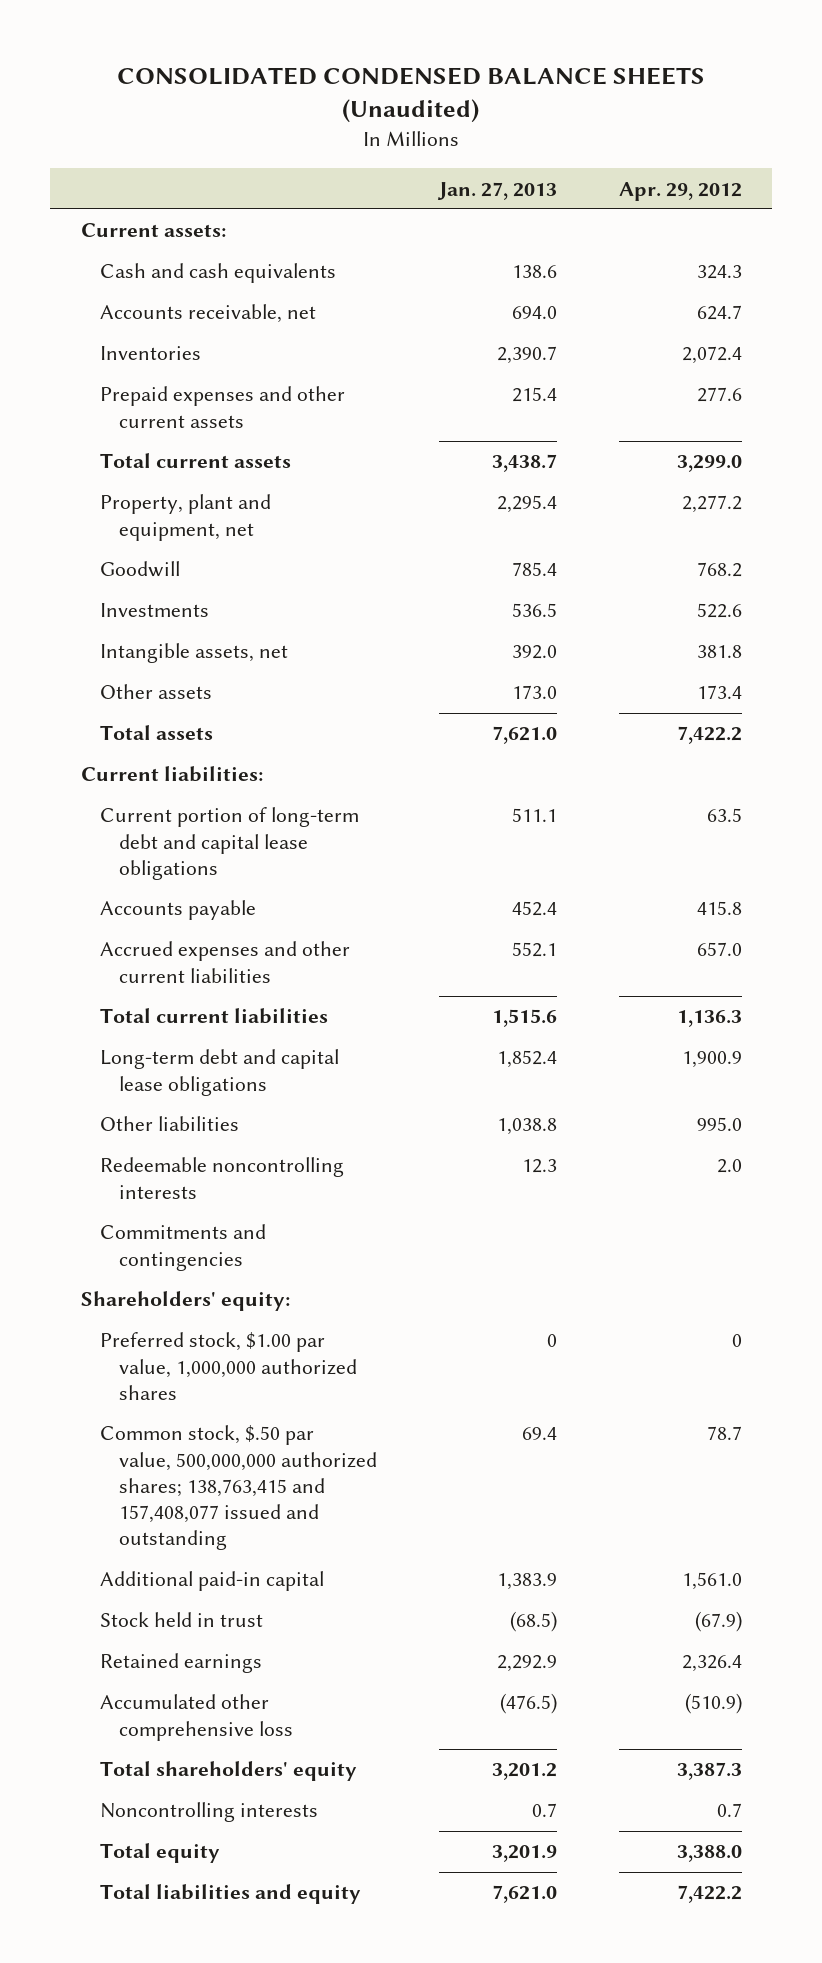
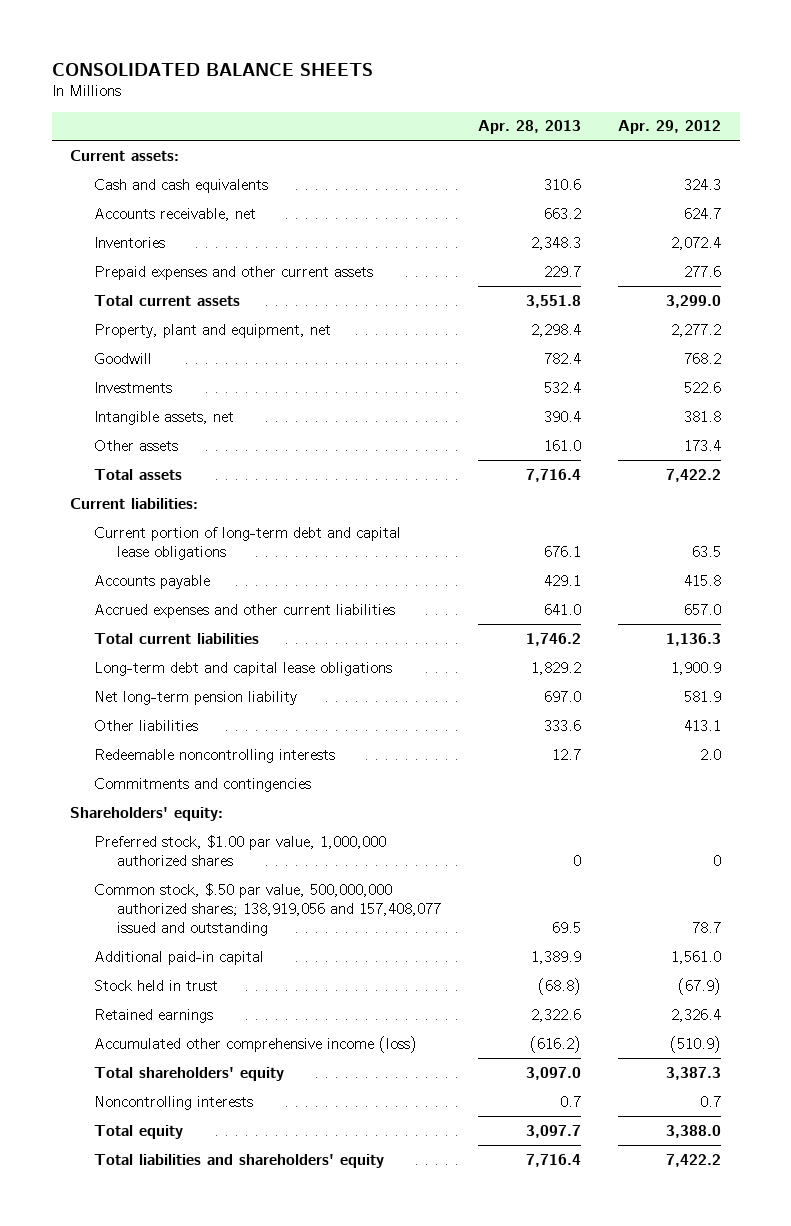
- CONSOLIDATED CONDENSED BALANCE SHEETS (Unaudited)
+ CONSOLIDATED BALANCE SHEETS
- | Jan. 27, 2013 | Apr. 29, 2012
+ | Apr. 28, 2013 | Apr. 29, 2012
- Other liabilities | 1,038.8 | 995.0
+ Net long-term pension liability | 697.0 | 581.9
+ Other liabilities | 333.6 | 413.1
- Common stock, $.50 par value, 500,000,000 authorized shares; 138,763,415 and 157,408,077 issued and outstanding | 69.4 | 78.7
+ Common stock, $.50 par value, 500,000,000 authorized shares; 138,919,056 and 157,408,077 issued and outstanding | 69.5 | 78.7
- Accumulated other comprehensive loss | (476.5) | (510.9)
+ Accumulated other comprehensive income (loss) | (616.2) | (510.9)
- Total liabilities and equity | 7,621.0 | 7,422.2
+ Total liabilities and shareholders' equity | 7,716.4 | 7,422.2

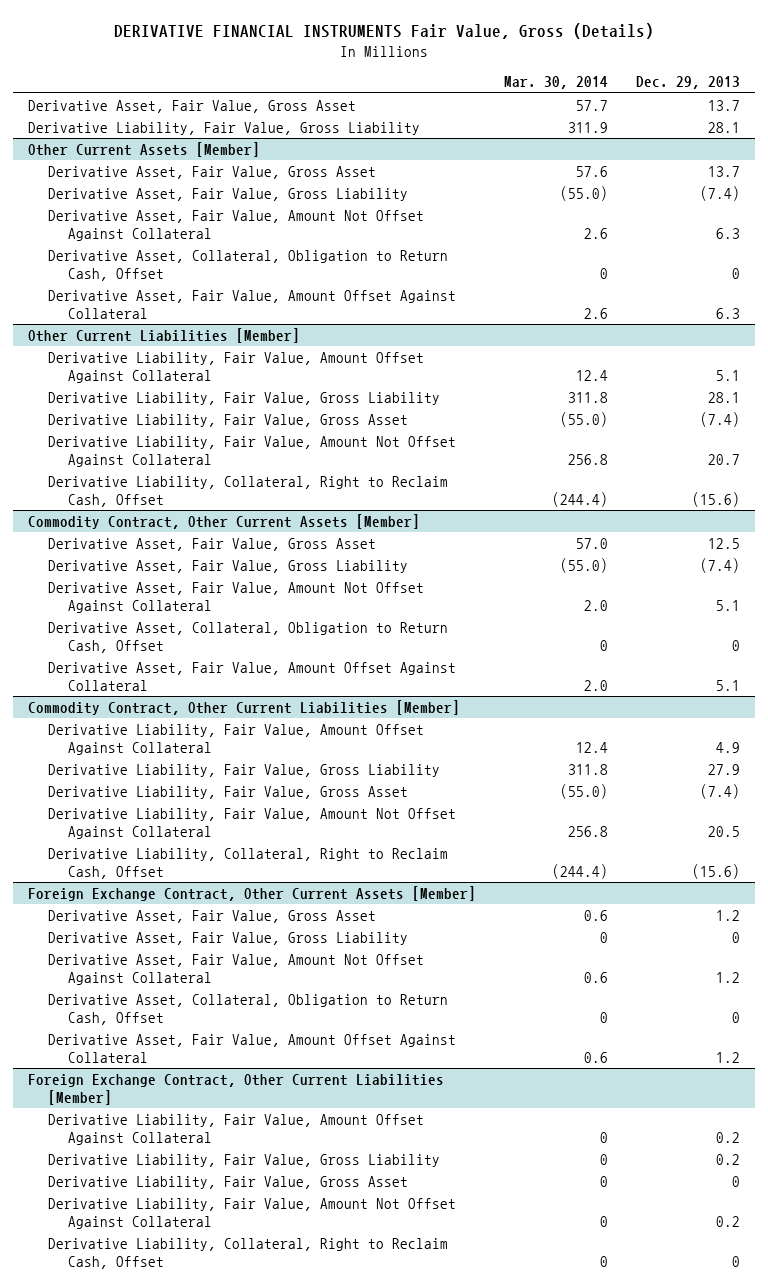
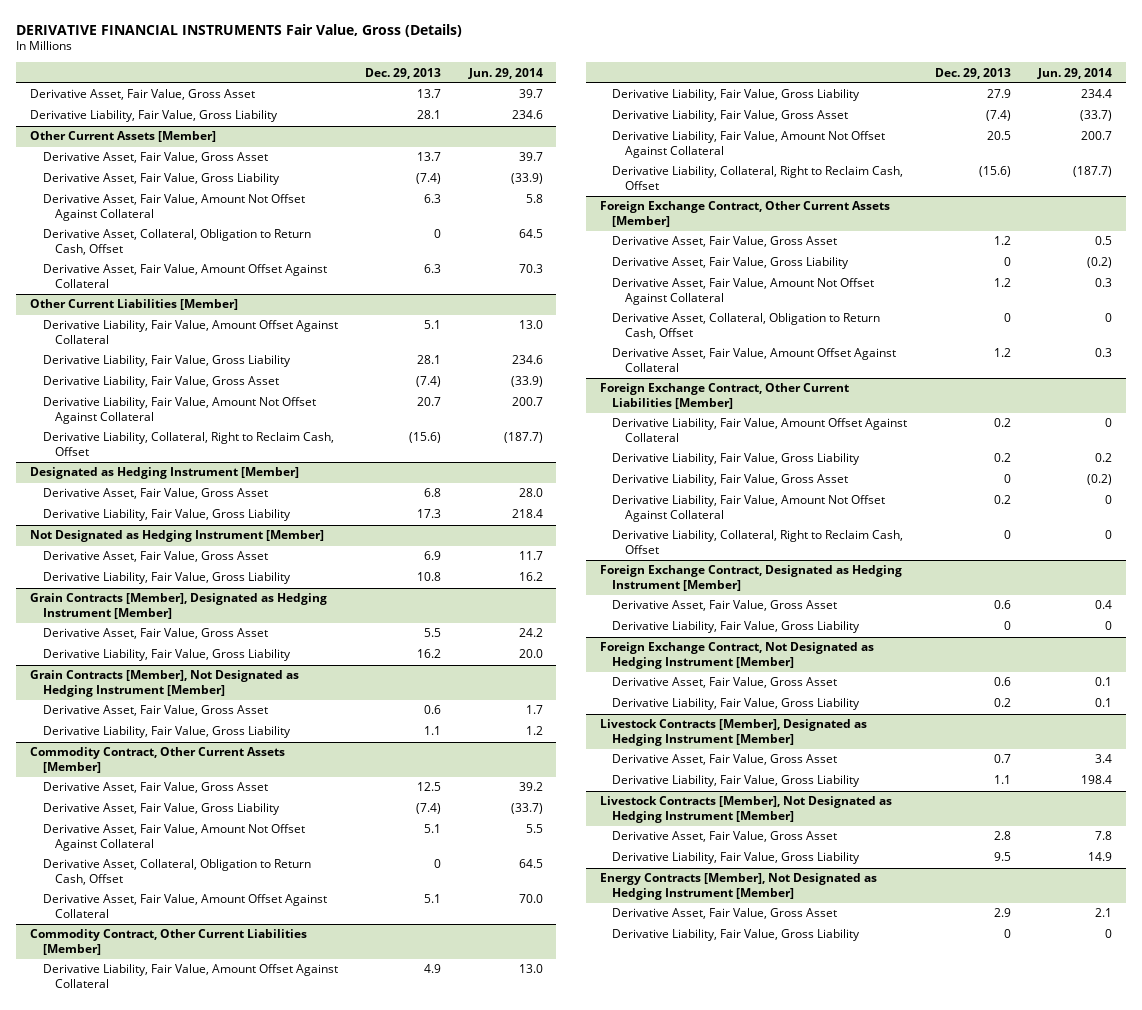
- | Mar. 30, 2014 | Dec. 29, 2013
+ | Dec. 29, 2013 | Jun. 29, 2014
+ Designated as Hedging Instrument [Member]
+ Derivative Asset, Fair Value, Gross Asset | 6.8 | 28.0
+ Derivative Liability, Fair Value, Gross Liability | 17.3 | 218.4
+ Not Designated as Hedging Instrument [Member]
+ Derivative Asset, Fair Value, Gross Asset | 6.9 | 11.7
+ Derivative Liability, Fair Value, Gross Liability | 10.8 | 16.2
+ Grain Contracts [Member], Designated as Hedging Instrument [Member]
+ Derivative Asset, Fair Value, Gross Asset | 5.5 | 24.2
+ Derivative Liability, Fair Value, Gross Liability | 16.2 | 20.0
+ Grain Contracts [Member], Not Designated as Hedging Instrument [Member]
+ Derivative Asset, Fair Value, Gross Asset | 0.6 | 1.7
+ Derivative Liability, Fair Value, Gross Liability | 1.1 | 1.2
+ Foreign Exchange Contract, Designated as Hedging Instrument [Member]
+ Derivative Asset, Fair Value, Gross Asset | 0.6 | 0.4
+ Derivative Liability, Fair Value, Gross Liability | 0 | 0
+ Foreign Exchange Contract, Not Designated as Hedging Instrument [Member]
+ Derivative Asset, Fair Value, Gross Asset | 0.6 | 0.1
+ Derivative Liability, Fair Value, Gross Liability | 0.2 | 0.1
+ Livestock Contracts [Member], Designated as Hedging Instrument [Member]
+ Derivative Asset, Fair Value, Gross Asset | 0.7 | 3.4
+ Derivative Liability, Fair Value, Gross Liability | 1.1 | 198.4
+ Livestock Contracts [Member], Not Designated as Hedging Instrument [Member]
+ Derivative Asset, Fair Value, Gross Asset | 2.8 | 7.8
+ Derivative Liability, Fair Value, Gross Liability | 9.5 | 14.9
+ Energy Contracts [Member], Not Designated as Hedging Instrument [Member]
+ Derivative Asset, Fair Value, Gross Asset | 2.9 | 2.1
+ Derivative Liability, Fair Value, Gross Liability | 0 | 0

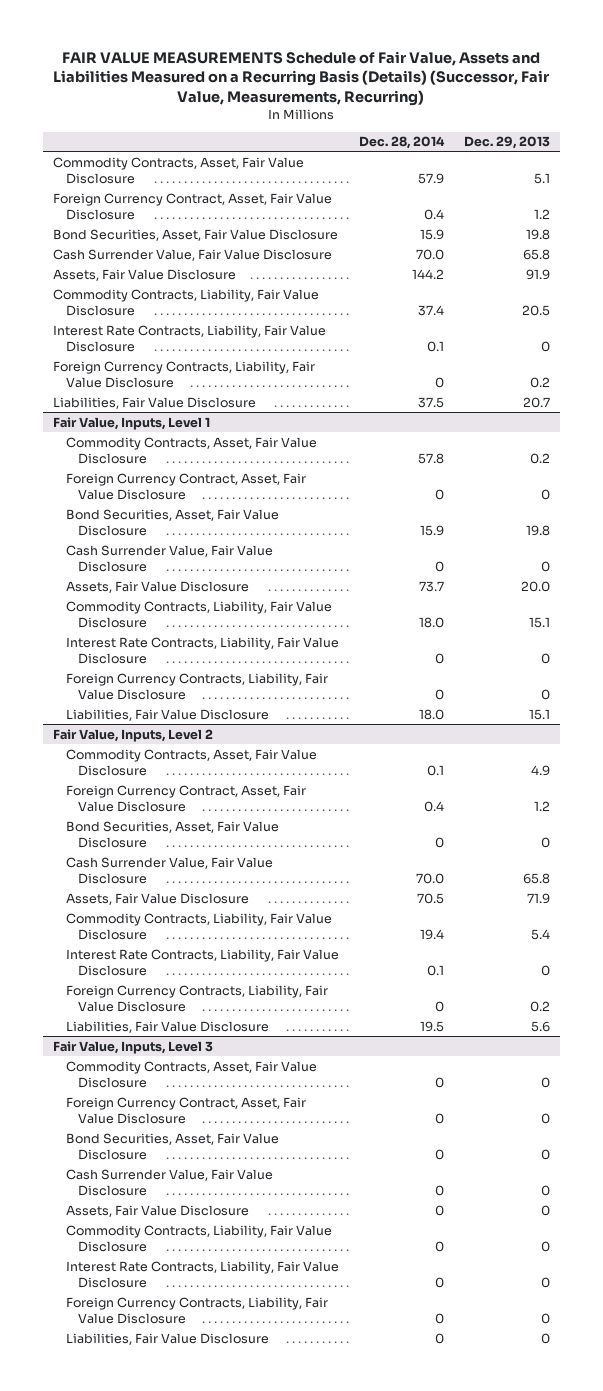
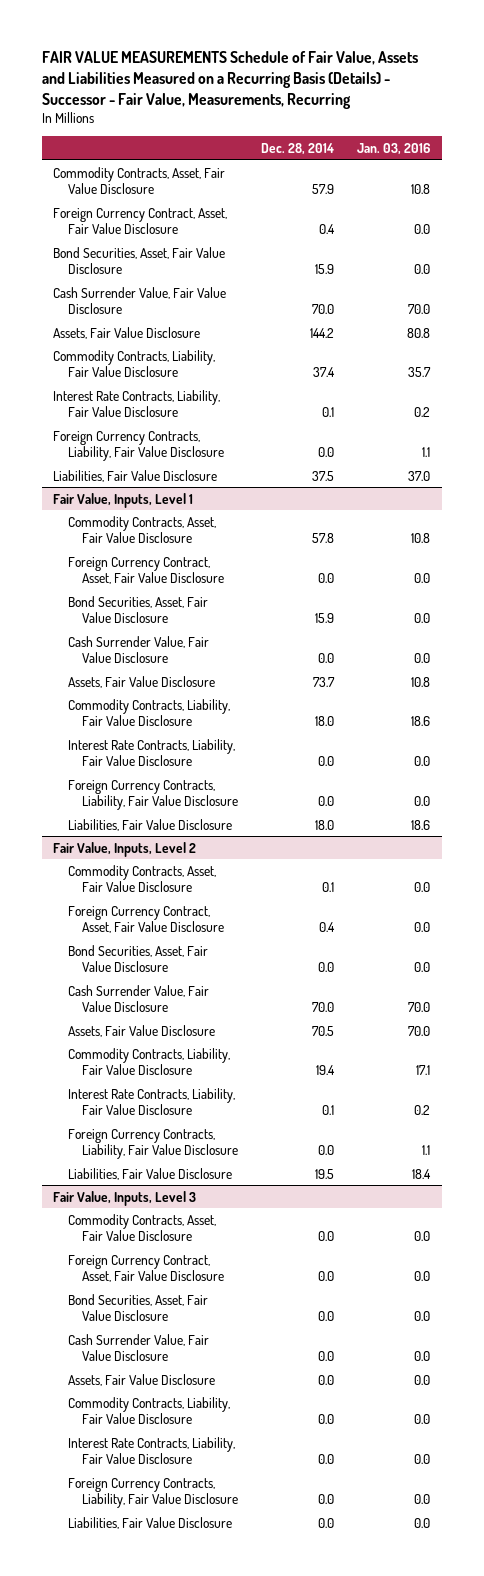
- FAIR VALUE MEASUREMENTS Schedule of Fair Value, Assets and Liabilities Measured on a Recurring Basis (Details) (Successor, Fair Value, Measurements, Recurring)
+ FAIR VALUE MEASUREMENTS Schedule of Fair Value, Assets and Liabilities Measured on a Recurring Basis (Details) - Successor - Fair Value, Measurements, Recurring
- | Dec. 28, 2014 | Dec. 29, 2013
+ | Dec. 28, 2014 | Jan. 03, 2016
- Foreign Currency Contracts, Liability, Fair Value Disclosure | 0 | 0.2
+ Foreign Currency Contracts, Liability, Fair Value Disclosure | 0.0 | 1.1
@ Fair Value, Inputs, Level 1
- Foreign Currency Contract, Asset, Fair Value Disclosure | 0 | 0
+ Foreign Currency Contract, Asset, Fair Value Disclosure | 0.0 | 0.0
- Cash Surrender Value, Fair Value Disclosure | 0 | 0
+ Cash Surrender Value, Fair Value Disclosure | 0.0 | 0.0
- Interest Rate Contracts, Liability, Fair Value Disclosure | 0 | 0
- Foreign Currency Contracts, Liability, Fair Value Disclosure | 0 | 0
+ Interest Rate Contracts, Liability, Fair Value Disclosure | 0.0 | 0.0
+ Foreign Currency Contracts, Liability, Fair Value Disclosure | 0.0 | 0.0
@ Fair Value, Inputs, Level 2
- Bond Securities, Asset, Fair Value Disclosure | 0 | 0
+ Bond Securities, Asset, Fair Value Disclosure | 0.0 | 0.0
- Foreign Currency Contracts, Liability, Fair Value Disclosure | 0 | 0.2
+ Foreign Currency Contracts, Liability, Fair Value Disclosure | 0.0 | 1.1
@ Fair Value, Inputs, Level 3
- Commodity Contracts, Asset, Fair Value Disclosure | 0 | 0
- Foreign Currency Contract, Asset, Fair Value Disclosure | 0 | 0
- Bond Securities, Asset, Fair Value Disclosure | 0 | 0
- Cash Surrender Value, Fair Value Disclosure | 0 | 0
- Assets, Fair Value Disclosure | 0 | 0
- Commodity Contracts, Liability, Fair Value Disclosure | 0 | 0
- Interest Rate Contracts, Liability, Fair Value Disclosure | 0 | 0
- Foreign Currency Contracts, Liability, Fair Value Disclosure | 0 | 0
- Liabilities, Fair Value Disclosure | 0 | 0
+ Commodity Contracts, Asset, Fair Value Disclosure | 0.0 | 0.0
+ Foreign Currency Contract, Asset, Fair Value Disclosure | 0.0 | 0.0
+ Bond Securities, Asset, Fair Value Disclosure | 0.0 | 0.0
+ Cash Surrender Value, Fair Value Disclosure | 0.0 | 0.0
+ Assets, Fair Value Disclosure | 0.0 | 0.0
+ Commodity Contracts, Liability, Fair Value Disclosure | 0.0 | 0.0
+ Interest Rate Contracts, Liability, Fair Value Disclosure | 0.0 | 0.0
+ Foreign Currency Contracts, Liability, Fair Value Disclosure | 0.0 | 0.0
+ Liabilities, Fair Value Disclosure | 0.0 | 0.0

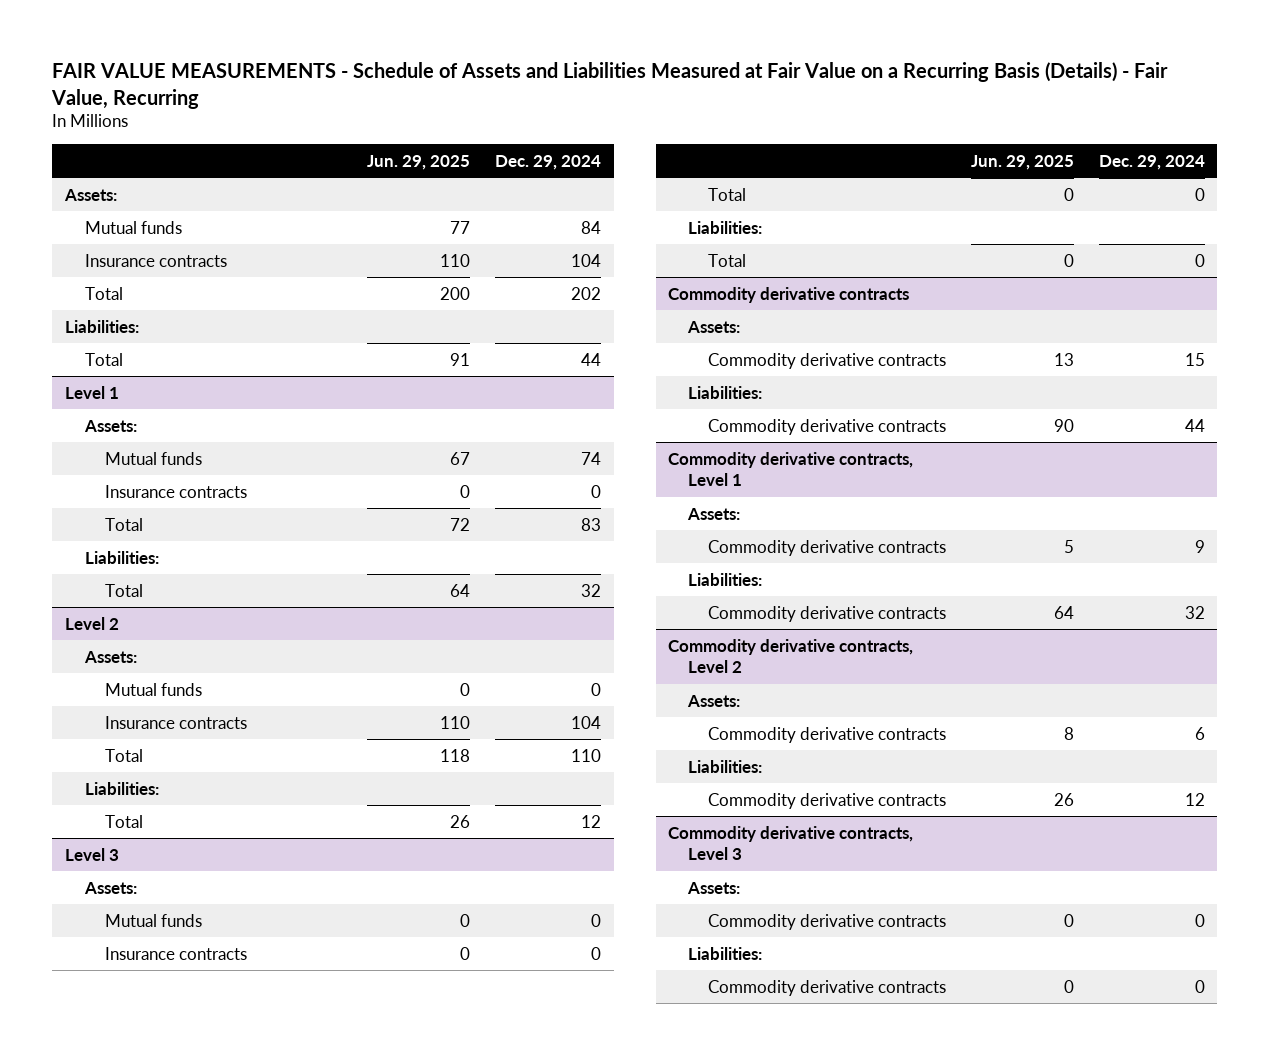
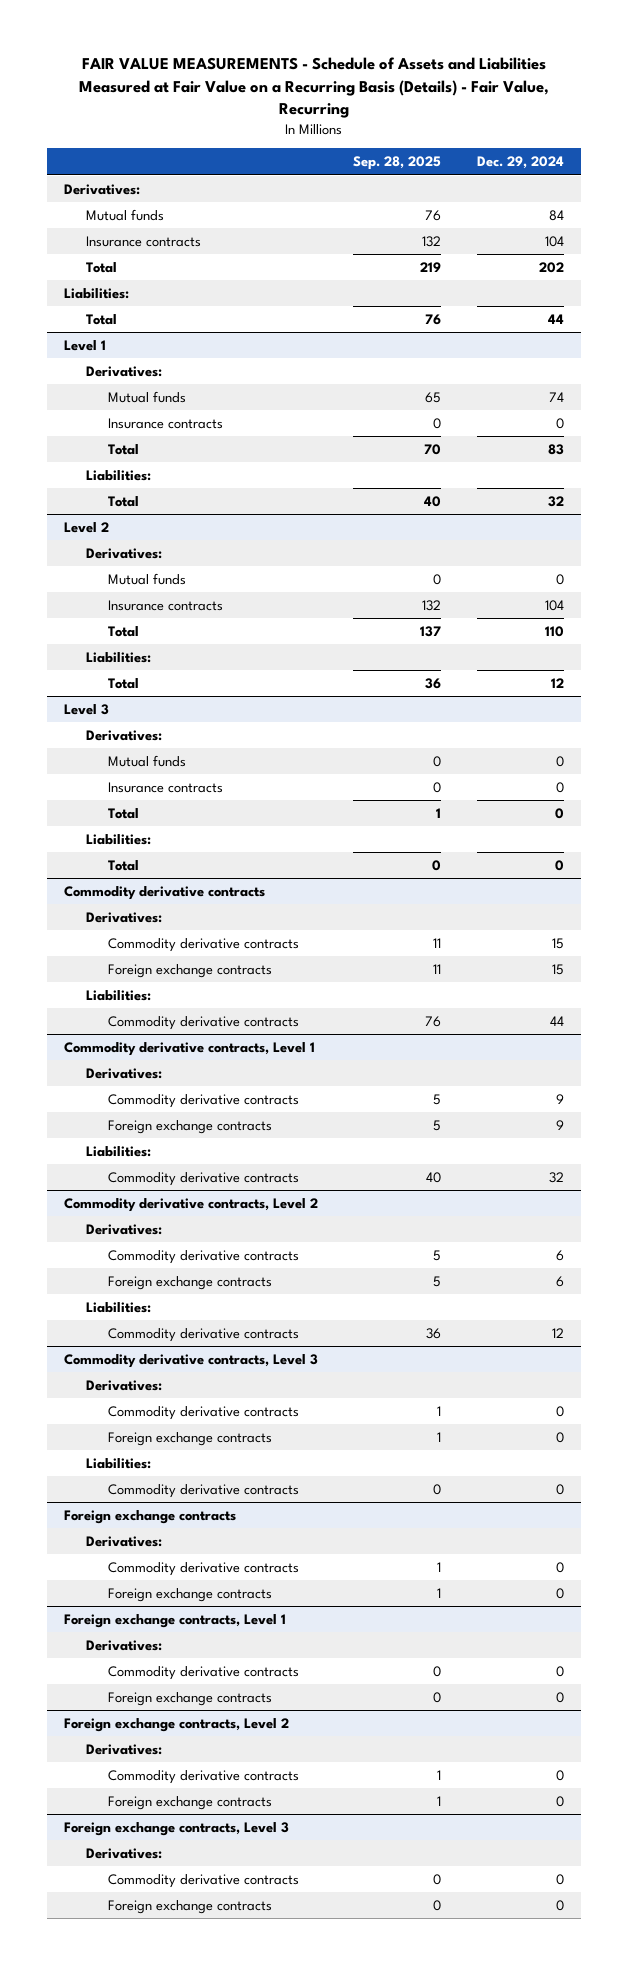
- | Jun. 29, 2025 | Dec. 29, 2024
+ | Sep. 28, 2025 | Dec. 29, 2024
- Assets:
+ Derivatives:
@ Level 1
- Assets:
+ Derivatives:
@ Level 2
- Assets:
+ Derivatives:
@ Level 3
- Assets:
+ Derivatives:
@ Commodity derivative contracts
- Assets:
+ Derivatives:
+ Foreign exchange contracts | 11 | 15
@ Commodity derivative contracts, Level 1
- Assets:
+ Derivatives:
+ Foreign exchange contracts | 5 | 9
@ Commodity derivative contracts, Level 2
- Assets:
+ Derivatives:
+ Foreign exchange contracts | 5 | 6
@ Commodity derivative contracts, Level 3
- Assets:
+ Derivatives:
+ Foreign exchange contracts | 1 | 0
+ Foreign exchange contracts
+ Derivatives:
+ Commodity derivative contracts | 1 | 0
+ Foreign exchange contracts | 1 | 0
+ Foreign exchange contracts, Level 1
+ Derivatives:
+ Commodity derivative contracts | 0 | 0
+ Foreign exchange contracts | 0 | 0
+ Foreign exchange contracts, Level 2
+ Derivatives:
+ Commodity derivative contracts | 1 | 0
+ Foreign exchange contracts | 1 | 0
+ Foreign exchange contracts, Level 3
+ Derivatives:
+ Commodity derivative contracts | 0 | 0
+ Foreign exchange contracts | 0 | 0

